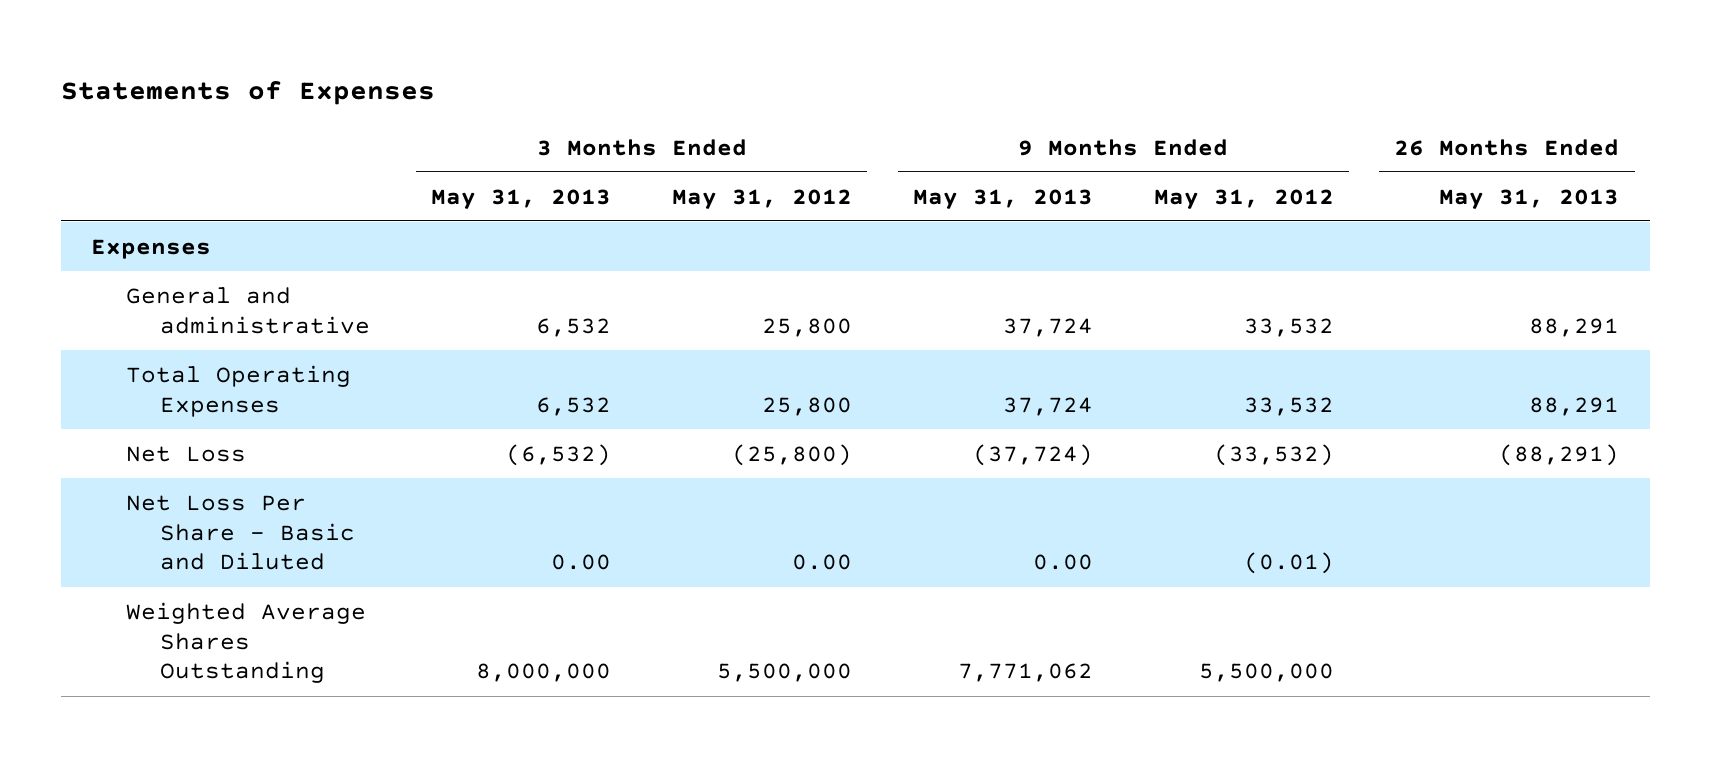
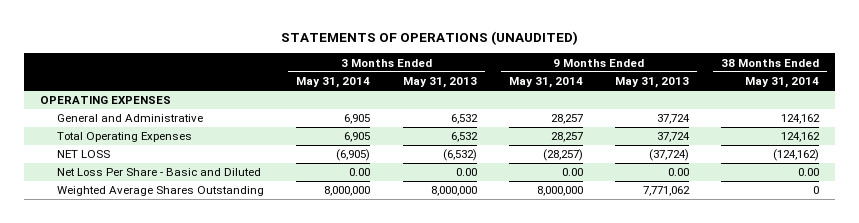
- Statements of Expenses
+ STATEMENTS OF OPERATIONS (UNAUDITED)
- | 3 Months Ended May 31, 2013 | 3 Months Ended May 31, 2012 | 9 Months Ended May 31, 2013 | 9 Months Ended May 31, 2012 | 26 Months Ended May 31, 2013
+ | 3 Months Ended May 31, 2014 | 3 Months Ended May 31, 2013 | 9 Months Ended May 31, 2014 | 9 Months Ended May 31, 2013 | 38 Months Ended May 31, 2014
- Expenses
- General and administrative | 6,532 | 25,800 | 37,724 | 33,532 | 88,291
+ OPERATING EXPENSES
+ General and Administrative | 6,905 | 6,532 | 28,257 | 37,724 | 124,162
- Net Loss | (6,532) | (25,800) | (37,724) | (33,532) | (88,291)
+ NET LOSS | (6,905) | (6,532) | (28,257) | (37,724) | (124,162)

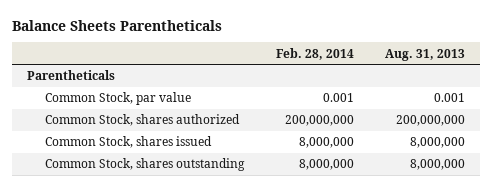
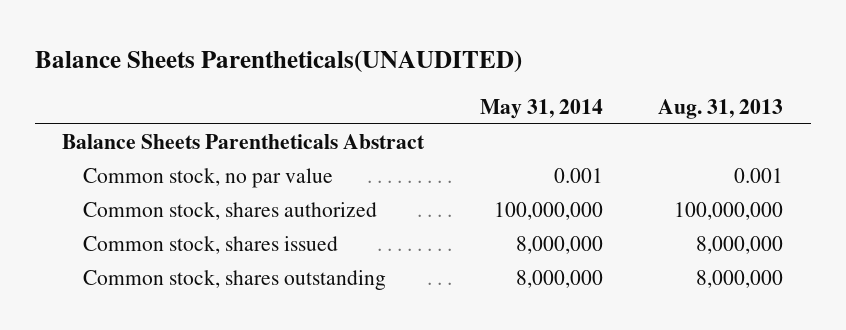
- Balance Sheets Parentheticals
+ Balance Sheets Parentheticals(UNAUDITED)
- | Feb. 28, 2014 | Aug. 31, 2013
+ | May 31, 2014 | Aug. 31, 2013
- Parentheticals
- Common Stock, par value | 0.001 | 0.001
- Common Stock, shares authorized | 200,000,000 | 200,000,000
- Common Stock, shares issued | 8,000,000 | 8,000,000
- Common Stock, shares outstanding | 8,000,000 | 8,000,000
+ Balance Sheets Parentheticals Abstract
+ Common stock, no par value | 0.001 | 0.001
+ Common stock, shares authorized | 100,000,000 | 100,000,000
+ Common stock, shares issued | 8,000,000 | 8,000,000
+ Common stock, shares outstanding | 8,000,000 | 8,000,000

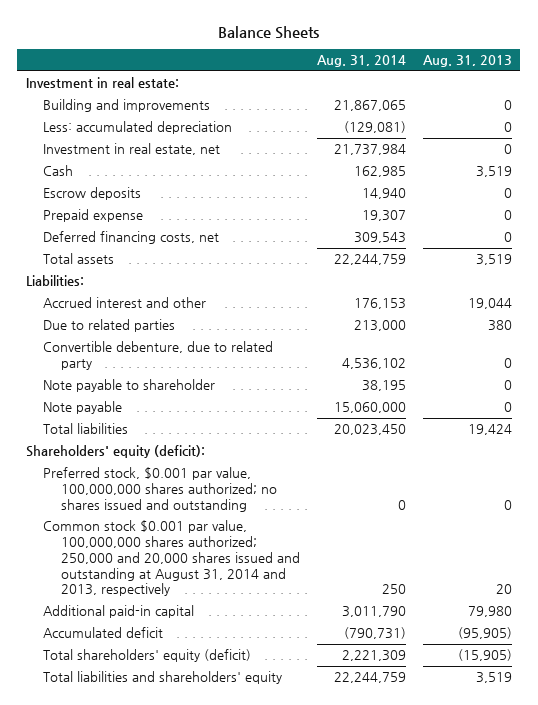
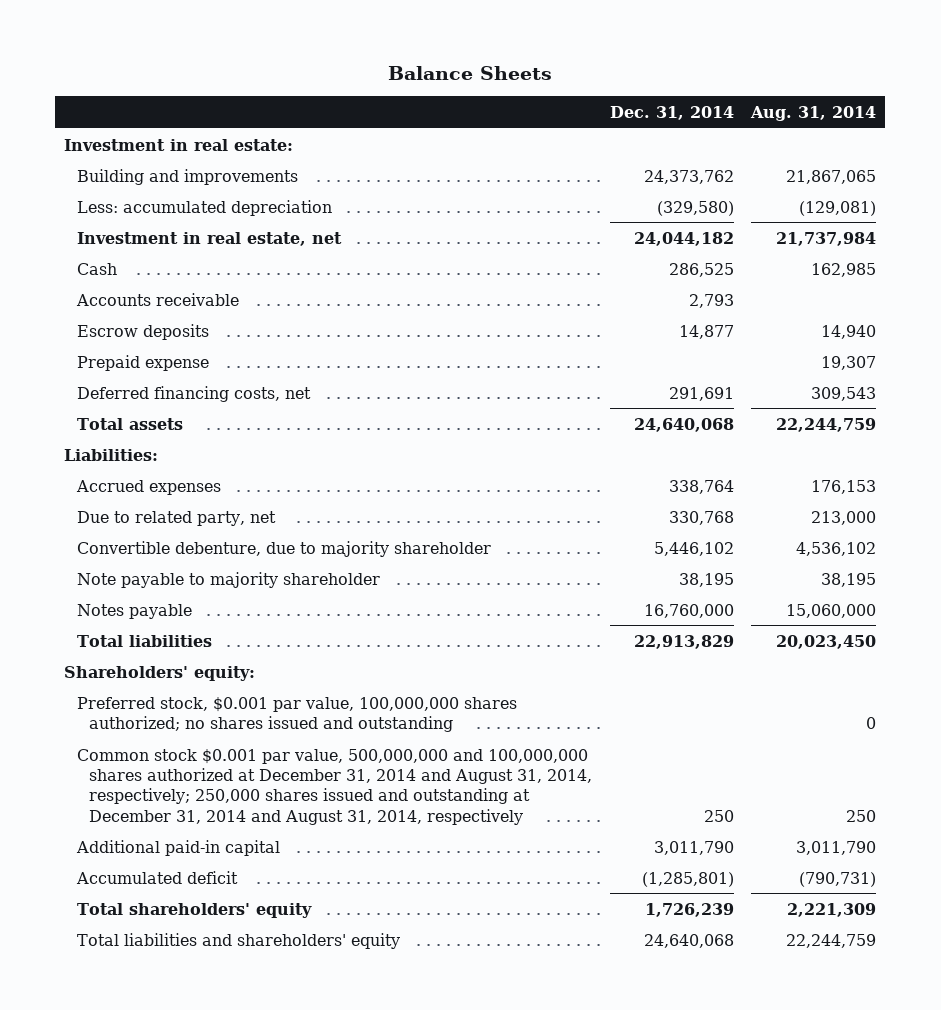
- | Aug. 31, 2014 | Aug. 31, 2013
+ | Dec. 31, 2014 | Aug. 31, 2014
+ Accounts receivable | 2,793 |
- Accrued interest and other | 176,153 | 19,044
- Due to related parties | 213,000 | 380
- Convertible debenture, due to related party | 4,536,102 | 0
- Note payable to shareholder | 38,195 | 0
- Note payable | 15,060,000 | 0
+ Accrued expenses | 338,764 | 176,153
+ Due to related party, net | 330,768 | 213,000
+ Convertible debenture, due to majority shareholder | 5,446,102 | 4,536,102
+ Note payable to majority shareholder | 38,195 | 38,195
+ Notes payable | 16,760,000 | 15,060,000
- Shareholders' equity (deficit):
+ Shareholders' equity:
- Common stock $0.001 par value, 100,000,000 shares authorized; 250,000 and 20,000 shares issued and outstanding at August 31, 2014 and 2013, respectively | 250 | 20
+ Common stock $0.001 par value, 500,000,000 and 100,000,000 shares authorized at December 31, 2014 and August 31, 2014, respectively; 250,000 shares issued and outstanding at December 31, 2014 and August 31, 2014, respectively | 250 | 250
- Total shareholders' equity (deficit) | 2,221,309 | (15,905)
+ Total shareholders' equity | 1,726,239 | 2,221,309

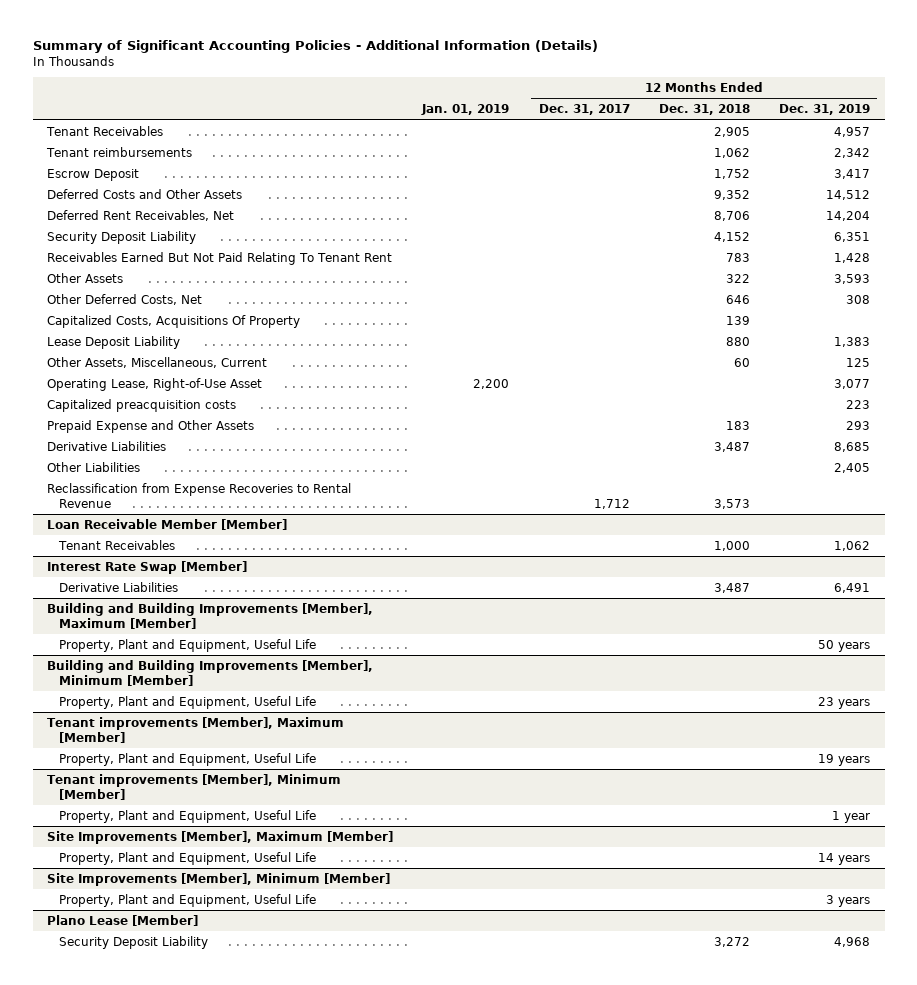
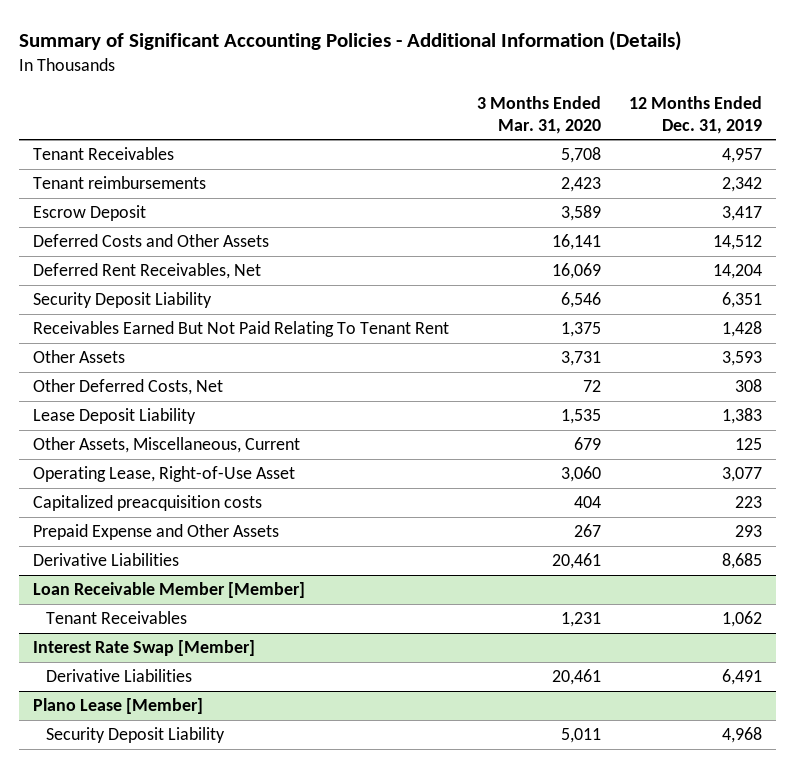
- | Jan. 01, 2019 | 12 Months Ended Dec. 31, 2017 | 12 Months Ended Dec. 31, 2018 | 12 Months Ended Dec. 31, 2019
+ | 3 Months Ended Mar. 31, 2020 | 12 Months Ended Dec. 31, 2019
- Capitalized Costs, Acquisitions Of Property | | | 139 |
- Other Liabilities | | | | 2,405
- Reclassification from Expense Recoveries to Rental Revenue | | 1,712 | 3,573 |
- Building and Building Improvements [Member], Maximum [Member]
- Property, Plant and Equipment, Useful Life | | | | 50 years
- Building and Building Improvements [Member], Minimum [Member]
- Property, Plant and Equipment, Useful Life | | | | 23 years
- Tenant improvements [Member], Maximum [Member]
- Property, Plant and Equipment, Useful Life | | | | 19 years
- Tenant improvements [Member], Minimum [Member]
- Property, Plant and Equipment, Useful Life | | | | 1 year
- Site Improvements [Member], Maximum [Member]
- Property, Plant and Equipment, Useful Life | | | | 14 years
- Site Improvements [Member], Minimum [Member]
- Property, Plant and Equipment, Useful Life | | | | 3 years

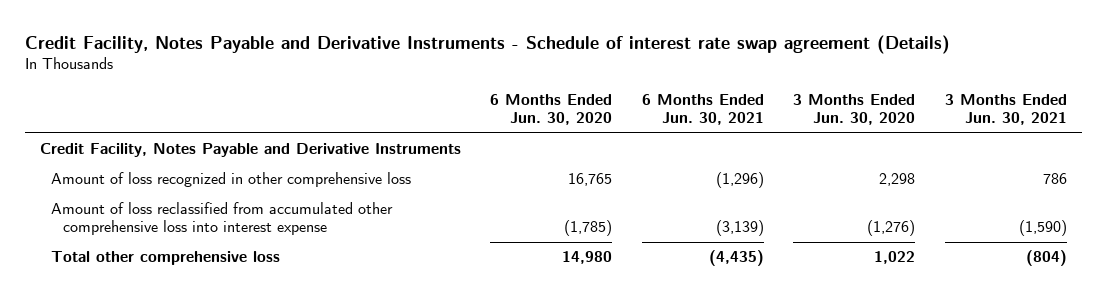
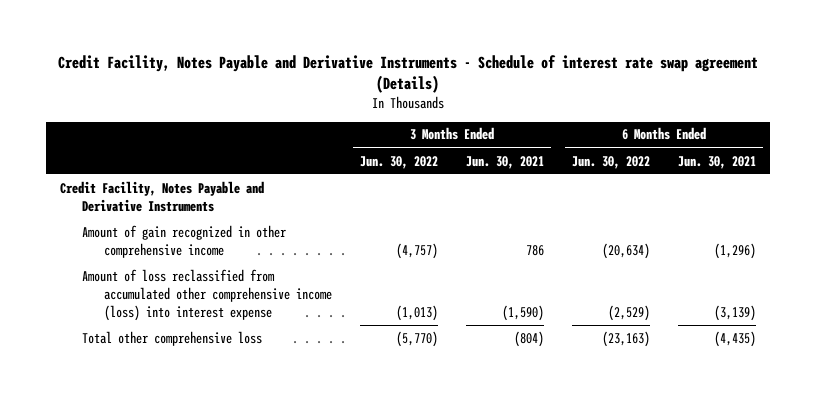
- | 6 Months Ended Jun. 30, 2020 | 6 Months Ended Jun. 30, 2021 | 3 Months Ended Jun. 30, 2020 | 3 Months Ended Jun. 30, 2021
+ | 3 Months Ended Jun. 30, 2022 | 3 Months Ended Jun. 30, 2021 | 6 Months Ended Jun. 30, 2022 | 6 Months Ended Jun. 30, 2021
- Amount of loss recognized in other comprehensive loss | 16,765 | (1,296) | 2,298 | 786
- Amount of loss reclassified from accumulated other comprehensive loss into interest expense | (1,785) | (3,139) | (1,276) | (1,590)
+ Amount of gain recognized in other comprehensive income | (4,757) | 786 | (20,634) | (1,296)
+ Amount of loss reclassified from accumulated other comprehensive income (loss) into interest expense | (1,013) | (1,590) | (2,529) | (3,139)

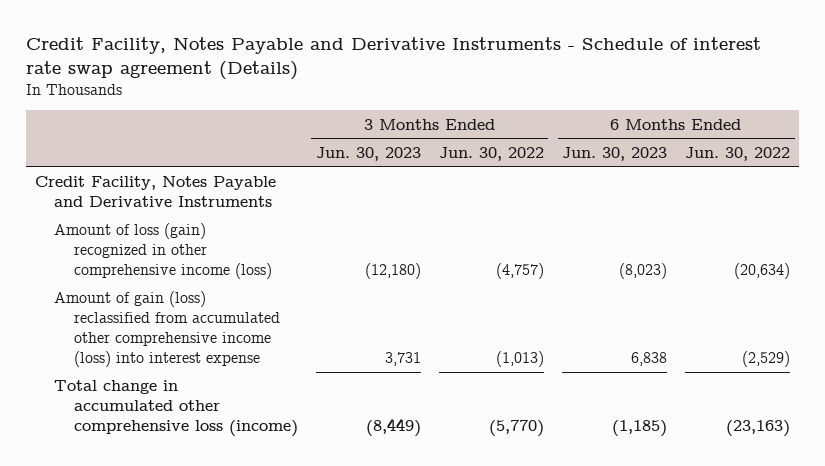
- | 3 Months Ended Jun. 30, 2022 | 3 Months Ended Jun. 30, 2021 | 6 Months Ended Jun. 30, 2022 | 6 Months Ended Jun. 30, 2021
+ | 3 Months Ended Jun. 30, 2023 | 3 Months Ended Jun. 30, 2022 | 6 Months Ended Jun. 30, 2023 | 6 Months Ended Jun. 30, 2022
- Amount of gain recognized in other comprehensive income | (4,757) | 786 | (20,634) | (1,296)
- Amount of loss reclassified from accumulated other comprehensive income (loss) into interest expense | (1,013) | (1,590) | (2,529) | (3,139)
- Total other comprehensive loss | (5,770) | (804) | (23,163) | (4,435)
+ Amount of loss (gain) recognized in other comprehensive income (loss) | (12,180) | (4,757) | (8,023) | (20,634)
+ Amount of gain (loss) reclassified from accumulated other comprehensive income (loss) into interest expense | 3,731 | (1,013) | 6,838 | (2,529)
+ Total change in accumulated other comprehensive loss (income) | (8,449) | (5,770) | (1,185) | (23,163)

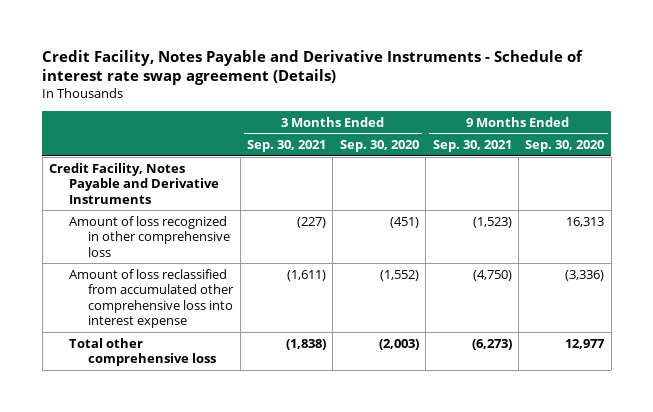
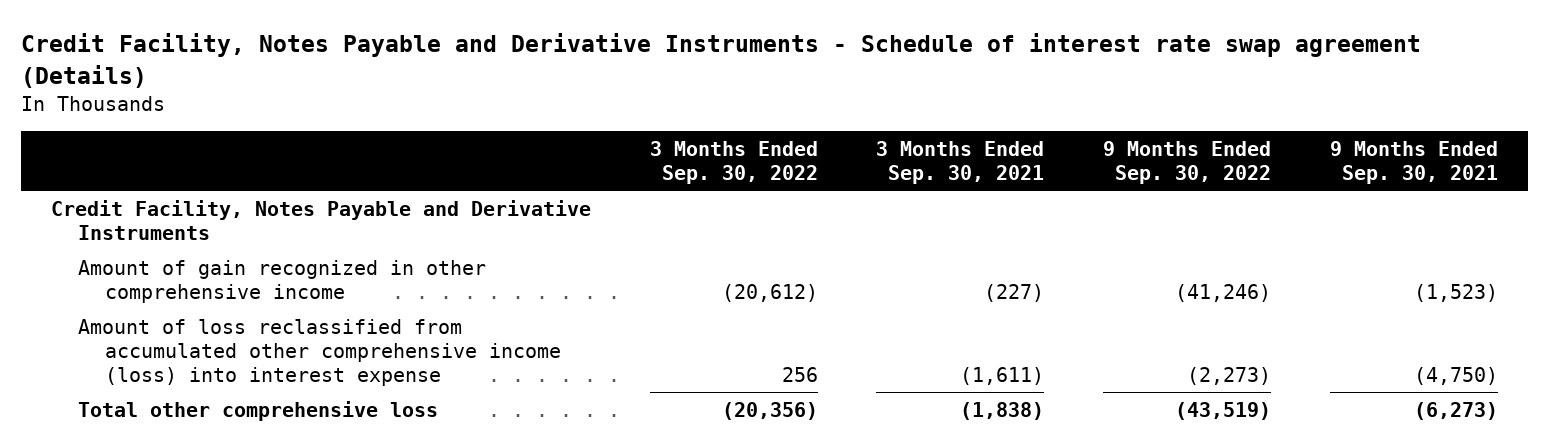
- | 3 Months Ended Sep. 30, 2021 | 3 Months Ended Sep. 30, 2020 | 9 Months Ended Sep. 30, 2021 | 9 Months Ended Sep. 30, 2020
+ | 3 Months Ended Sep. 30, 2022 | 3 Months Ended Sep. 30, 2021 | 9 Months Ended Sep. 30, 2022 | 9 Months Ended Sep. 30, 2021
- Amount of loss recognized in other comprehensive loss | (227) | (451) | (1,523) | 16,313
- Amount of loss reclassified from accumulated other comprehensive loss into interest expense | (1,611) | (1,552) | (4,750) | (3,336)
+ Amount of gain recognized in other comprehensive income | (20,612) | (227) | (41,246) | (1,523)
+ Amount of loss reclassified from accumulated other comprehensive income (loss) into interest expense | 256 | (1,611) | (2,273) | (4,750)

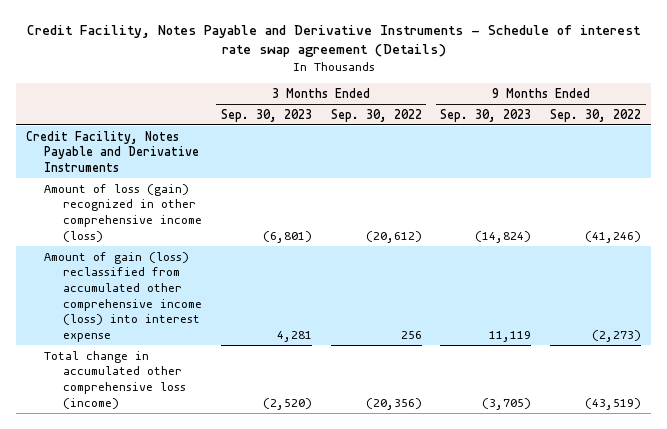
- | 3 Months Ended Sep. 30, 2022 | 3 Months Ended Sep. 30, 2021 | 9 Months Ended Sep. 30, 2022 | 9 Months Ended Sep. 30, 2021
+ | 3 Months Ended Sep. 30, 2023 | 3 Months Ended Sep. 30, 2022 | 9 Months Ended Sep. 30, 2023 | 9 Months Ended Sep. 30, 2022
- Amount of gain recognized in other comprehensive income | (20,612) | (227) | (41,246) | (1,523)
- Amount of loss reclassified from accumulated other comprehensive income (loss) into interest expense | 256 | (1,611) | (2,273) | (4,750)
- Total other comprehensive loss | (20,356) | (1,838) | (43,519) | (6,273)
+ Amount of loss (gain) recognized in other comprehensive income (loss) | (6,801) | (20,612) | (14,824) | (41,246)
+ Amount of gain (loss) reclassified from accumulated other comprehensive income (loss) into interest expense | 4,281 | 256 | 11,119 | (2,273)
+ Total change in accumulated other comprehensive loss (income) | (2,520) | (20,356) | (3,705) | (43,519)

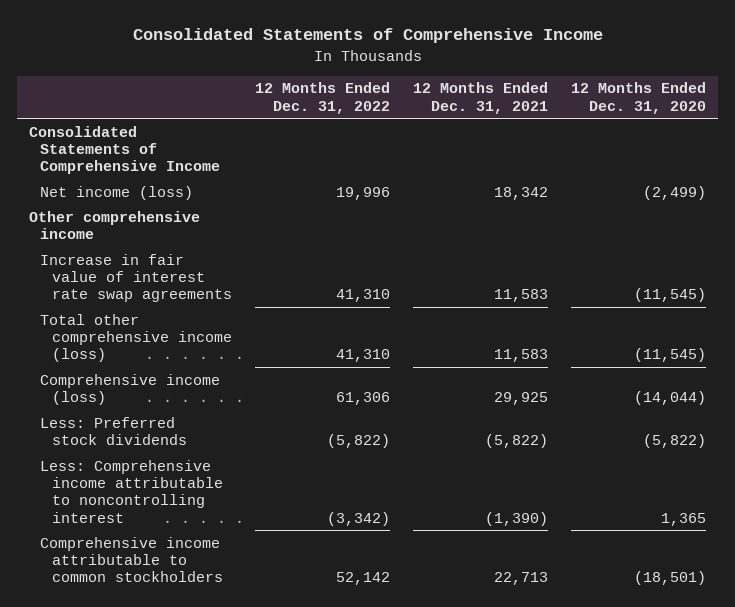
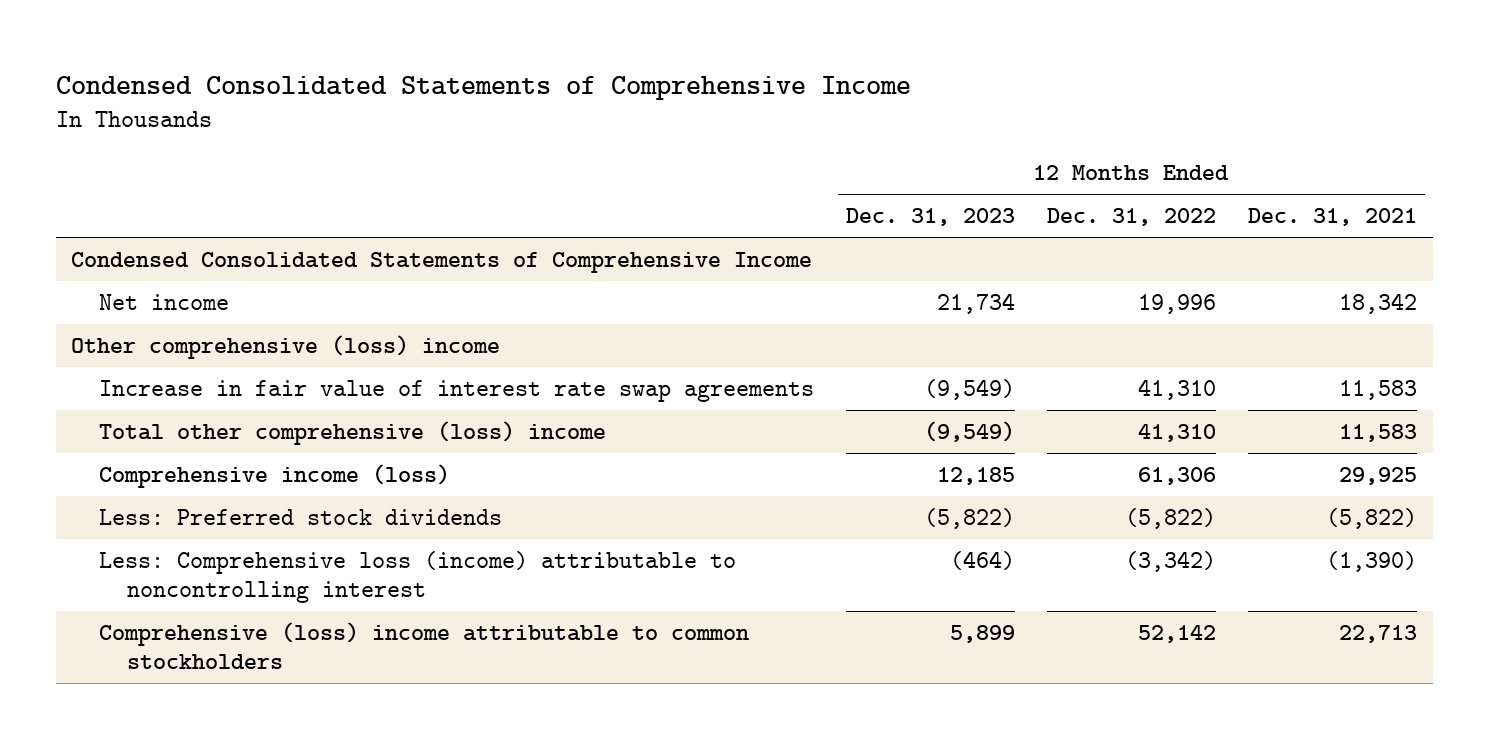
- Consolidated Statements of Comprehensive Income
+ Condensed Consolidated Statements of Comprehensive Income
- | 12 Months Ended Dec. 31, 2022 | 12 Months Ended Dec. 31, 2021 | 12 Months Ended Dec. 31, 2020
+ | 12 Months Ended Dec. 31, 2023 | 12 Months Ended Dec. 31, 2022 | 12 Months Ended Dec. 31, 2021
- Consolidated Statements of Comprehensive Income
- Net income (loss) | 19,996 | 18,342 | (2,499)
- Other comprehensive income
+ Condensed Consolidated Statements of Comprehensive Income
+ Net income | 21,734 | 19,996 | 18,342
+ Other comprehensive (loss) income
- Total other comprehensive income (loss) | 41,310 | 11,583 | (11,545)
+ Total other comprehensive (loss) income | (9,549) | 41,310 | 11,583
- Less: Comprehensive income attributable to noncontrolling interest | (3,342) | (1,390) | 1,365
- Comprehensive income attributable to common stockholders | 52,142 | 22,713 | (18,501)
+ Less: Comprehensive loss (income) attributable to noncontrolling interest | (464) | (3,342) | (1,390)
+ Comprehensive (loss) income attributable to common stockholders | 5,899 | 52,142 | 22,713

